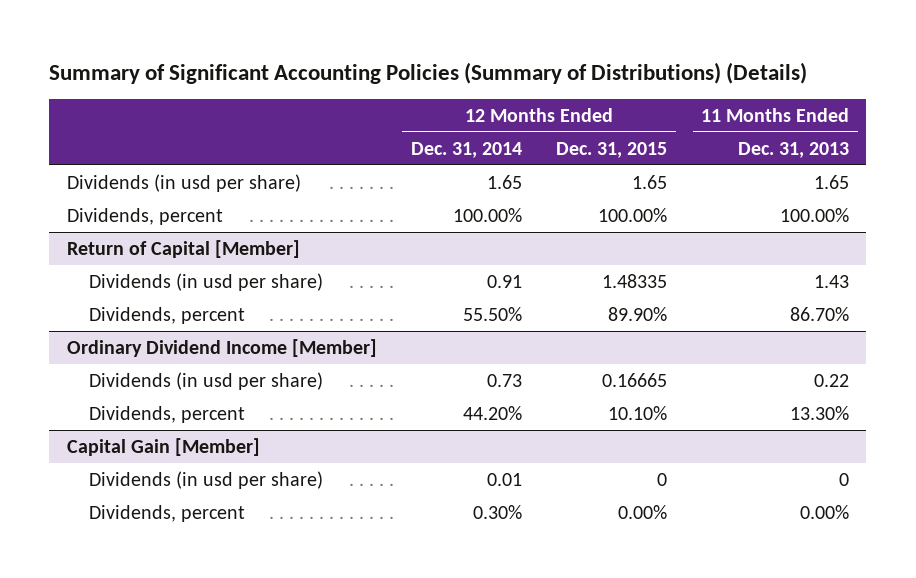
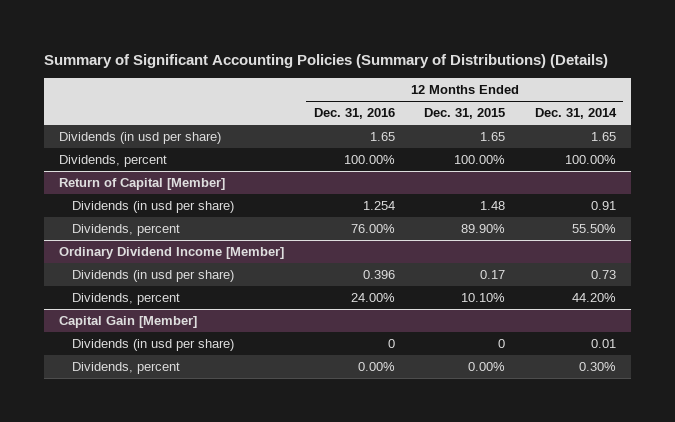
- | 12 Months Ended Dec. 31, 2014 | 12 Months Ended Dec. 31, 2015 | 11 Months Ended Dec. 31, 2013
+ | 12 Months Ended Dec. 31, 2016 | 12 Months Ended Dec. 31, 2015 | 12 Months Ended Dec. 31, 2014
@ Return of Capital [Member]
- Dividends (in usd per share) | 0.91 | 1.48335 | 1.43
+ Dividends (in usd per share) | 1.254 | 1.48 | 0.91
@ Ordinary Dividend Income [Member]
- Dividends (in usd per share) | 0.73 | 0.16665 | 0.22
+ Dividends (in usd per share) | 0.396 | 0.17 | 0.73

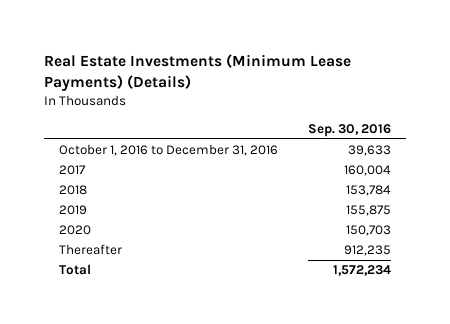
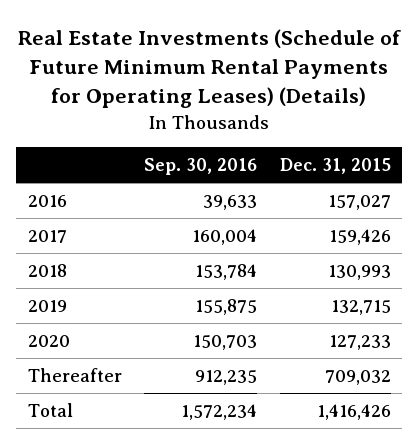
- Real Estate Investments (Minimum Lease Payments) (Details)
+ Real Estate Investments (Schedule of Future Minimum Rental Payments for Operating Leases) (Details)
- | Sep. 30, 2016
+ | Sep. 30, 2016 | Dec. 31, 2015
- October 1, 2016 to December 31, 2016 | 39,633
+ 2016 | 39,633 | 157,027

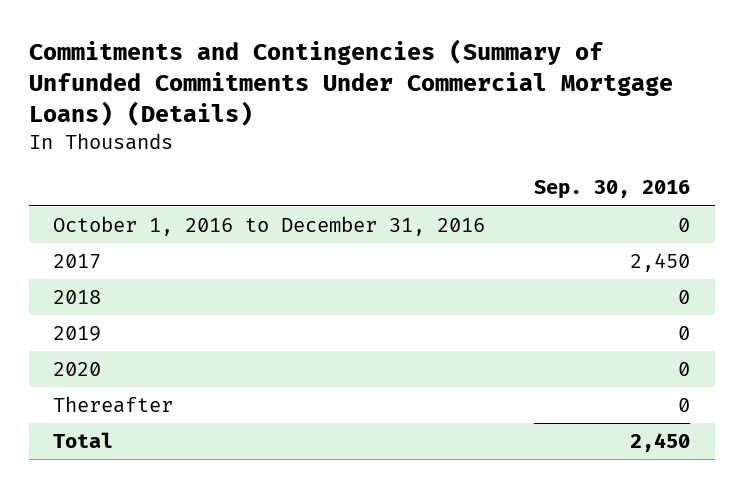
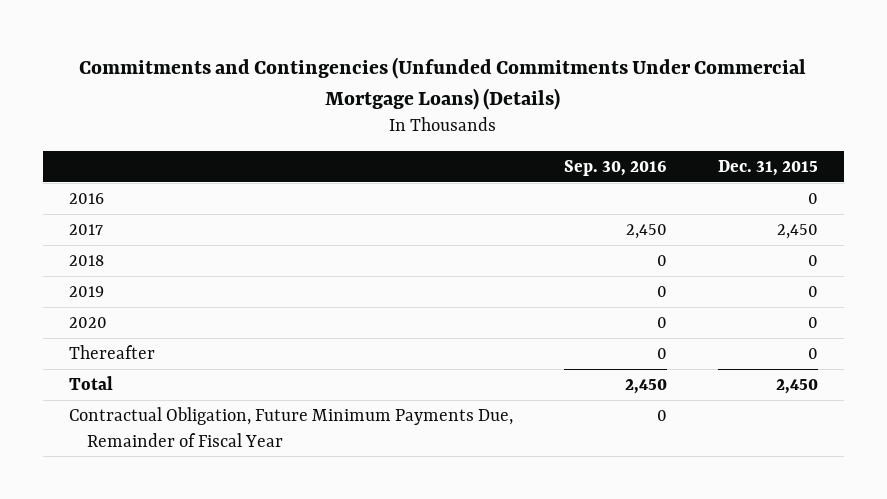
- Commitments and Contingencies (Summary of Unfunded Commitments Under Commercial Mortgage Loans) (Details)
+ Commitments and Contingencies (Unfunded Commitments Under Commercial Mortgage Loans) (Details)
- | Sep. 30, 2016
+ | Sep. 30, 2016 | Dec. 31, 2015
- October 1, 2016 to December 31, 2016 | 0
+ 2016 | | 0
+ Contractual Obligation, Future Minimum Payments Due, Remainder of Fiscal Year | 0 |

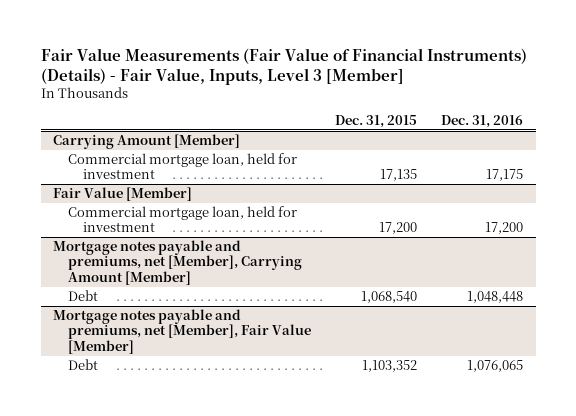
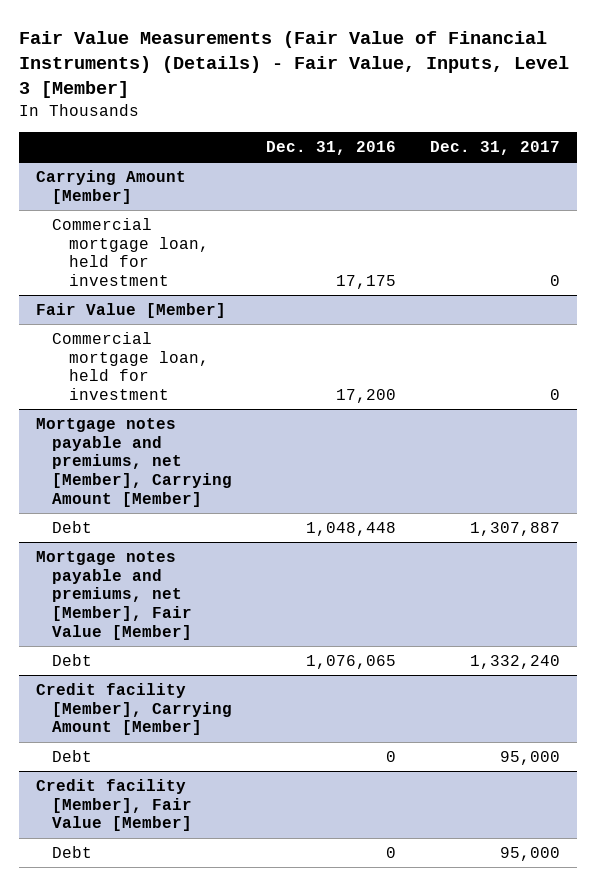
- | Dec. 31, 2015 | Dec. 31, 2016
+ | Dec. 31, 2016 | Dec. 31, 2017
+ Credit facility [Member], Carrying Amount [Member]
+ Debt | 0 | 95,000
+ Credit facility [Member], Fair Value [Member]
+ Debt | 0 | 95,000

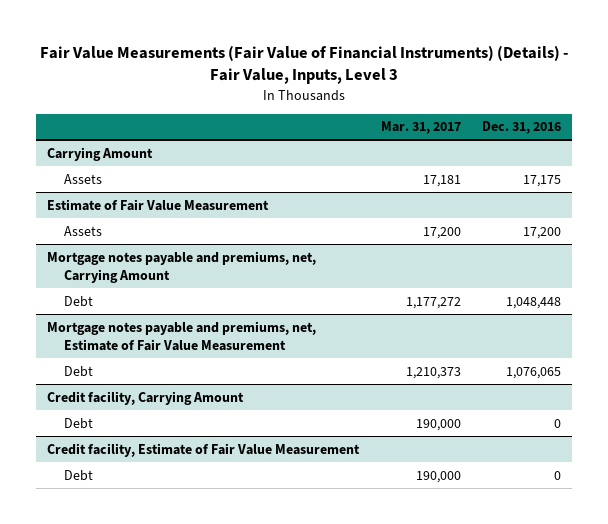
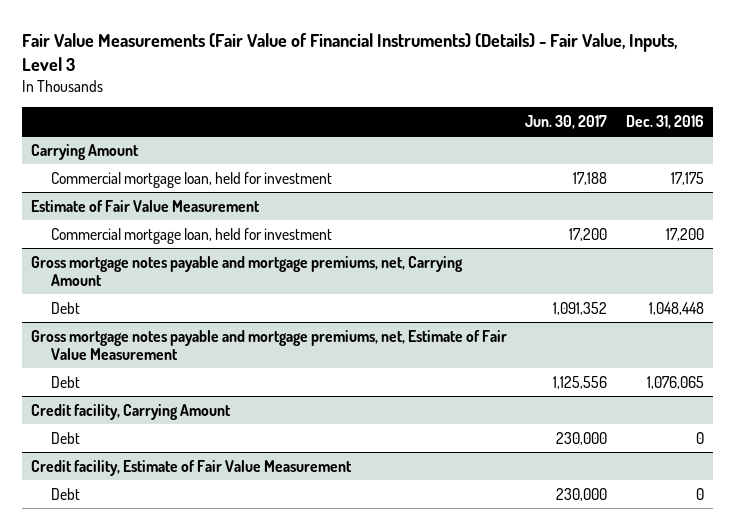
- | Mar. 31, 2017 | Dec. 31, 2016
+ | Jun. 30, 2017 | Dec. 31, 2016
@ Carrying Amount
- Assets | 17,181 | 17,175
+ Commercial mortgage loan, held for investment | 17,188 | 17,175
@ Estimate of Fair Value Measurement
- Assets | 17,200 | 17,200
- Mortgage notes payable and premiums, net, Carrying Amount
@ Estimate of Fair Value Measurement
+ Commercial mortgage loan, held for investment | 17,200 | 17,200
+ Gross mortgage notes payable and mortgage premiums, net, Carrying Amount
- Mortgage notes payable and premiums, net, Estimate of Fair Value Measurement
+ Gross mortgage notes payable and mortgage premiums, net, Estimate of Fair Value Measurement

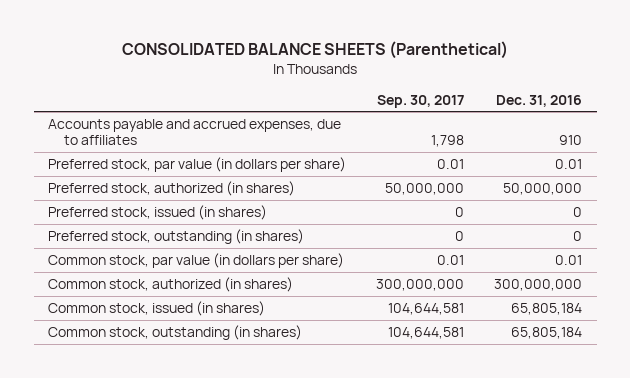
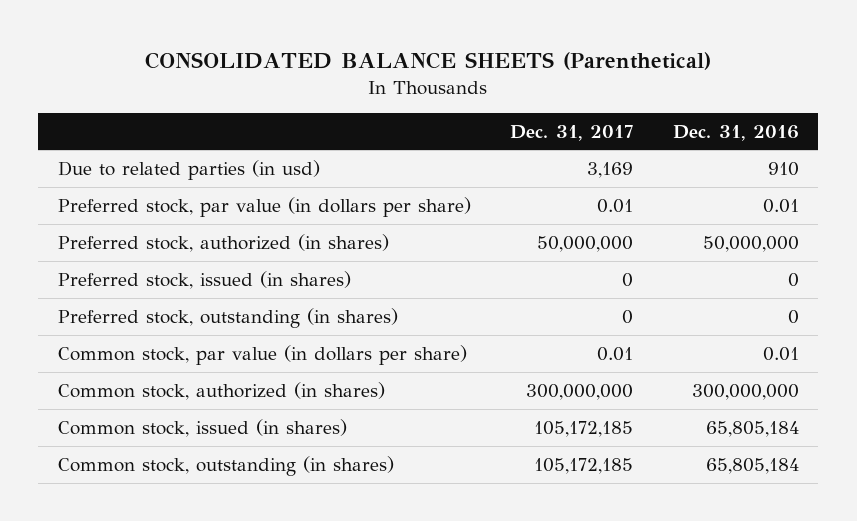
- | Sep. 30, 2017 | Dec. 31, 2016
+ | Dec. 31, 2017 | Dec. 31, 2016
- Accounts payable and accrued expenses, due to affiliates | 1,798 | 910
+ Due to related parties (in usd) | 3,169 | 910

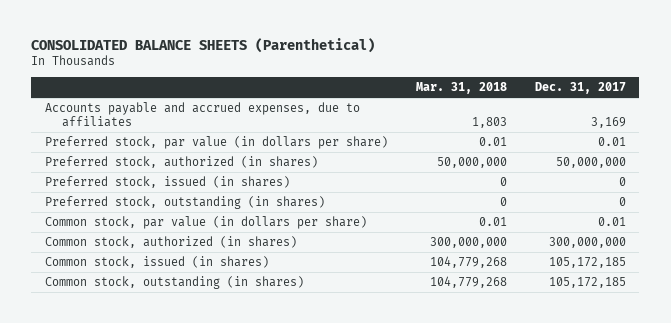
- | Dec. 31, 2017 | Dec. 31, 2016
+ | Mar. 31, 2018 | Dec. 31, 2017
- Due to related parties (in usd) | 3,169 | 910
+ Accounts payable and accrued expenses, due to affiliates | 1,803 | 3,169

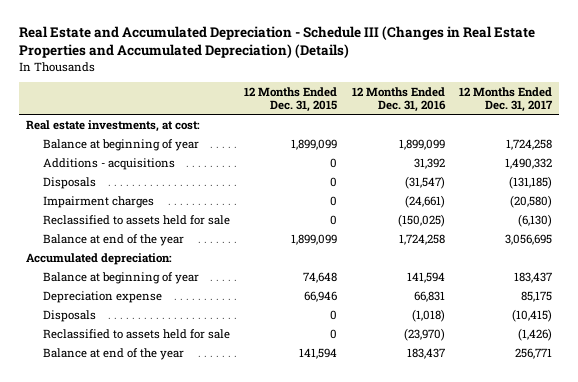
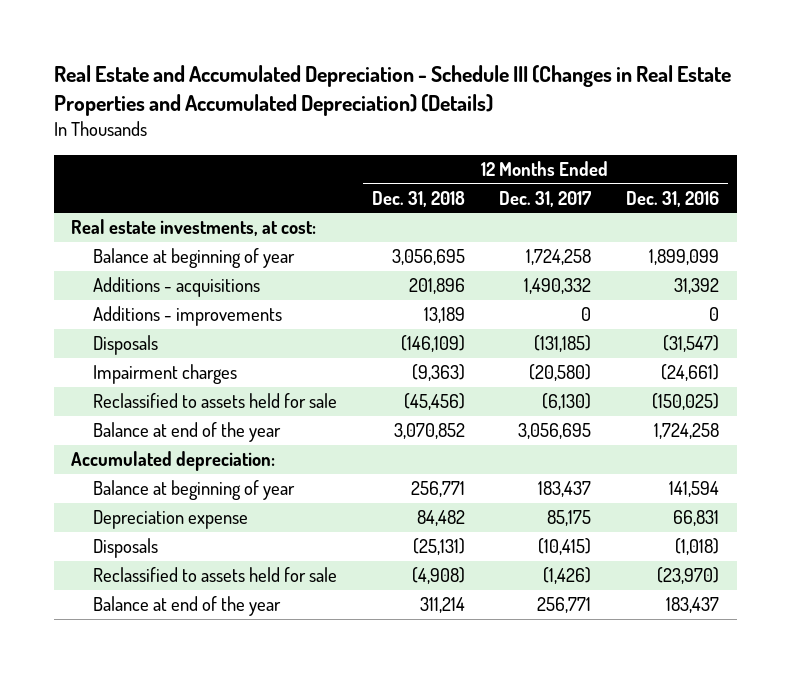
- | 12 Months Ended Dec. 31, 2015 | 12 Months Ended Dec. 31, 2016 | 12 Months Ended Dec. 31, 2017
+ | 12 Months Ended Dec. 31, 2018 | 12 Months Ended Dec. 31, 2017 | 12 Months Ended Dec. 31, 2016
+ Additions - improvements | 13,189 | 0 | 0

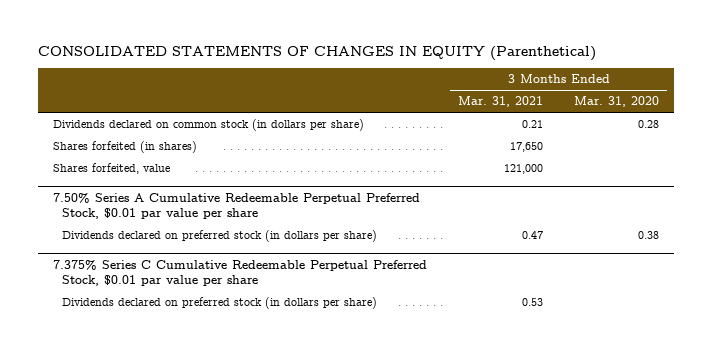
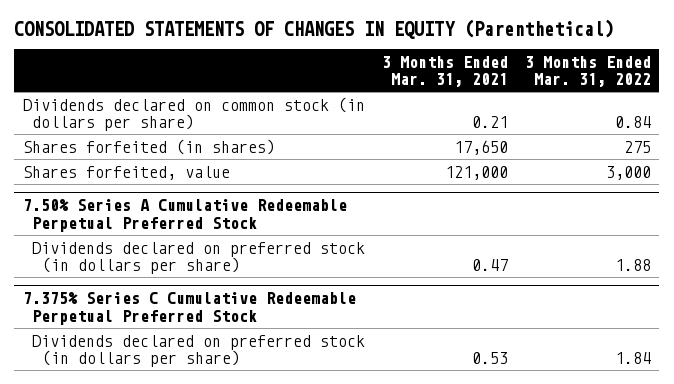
- | 3 Months Ended Mar. 31, 2021 | 3 Months Ended Mar. 31, 2020
+ | 3 Months Ended Mar. 31, 2021 | 3 Months Ended Mar. 31, 2022
- 7.50% Series A Cumulative Redeemable Perpetual Preferred Stock, $0.01 par value per share
+ 7.50% Series A Cumulative Redeemable Perpetual Preferred Stock
- 7.375% Series C Cumulative Redeemable Perpetual Preferred Stock, $0.01 par value per share
+ 7.375% Series C Cumulative Redeemable Perpetual Preferred Stock

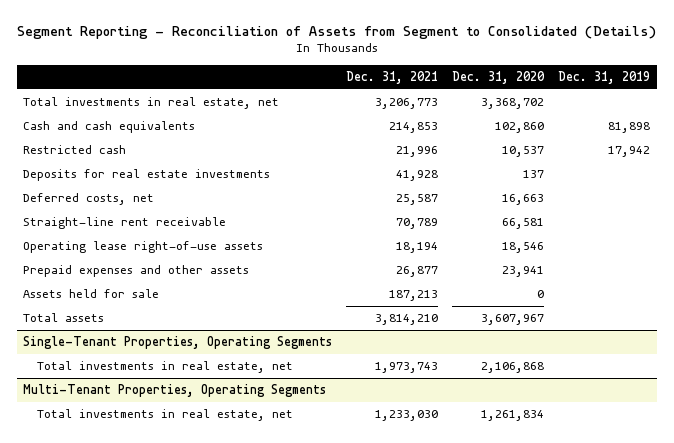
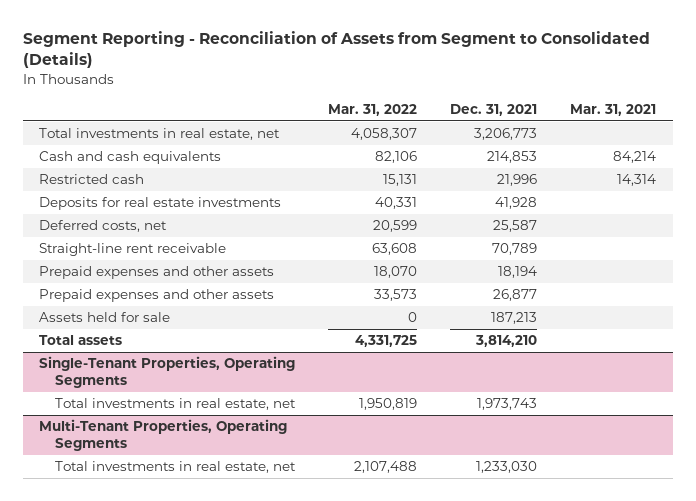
- | Dec. 31, 2021 | Dec. 31, 2020 | Dec. 31, 2019
+ | Mar. 31, 2022 | Dec. 31, 2021 | Mar. 31, 2021
- Operating lease right-of-use assets | 18,194 | 18,546 |
+ Prepaid expenses and other assets | 18,070 | 18,194 |

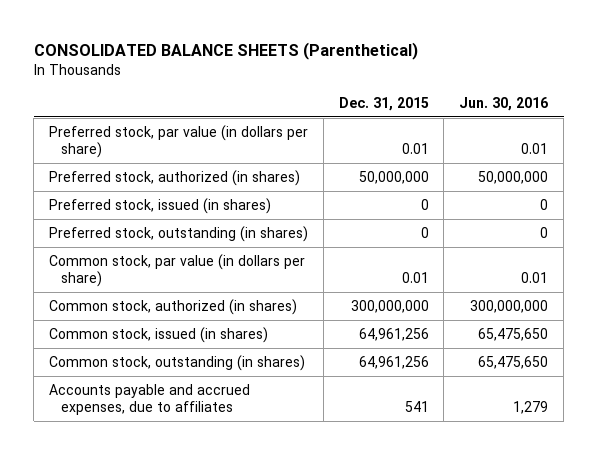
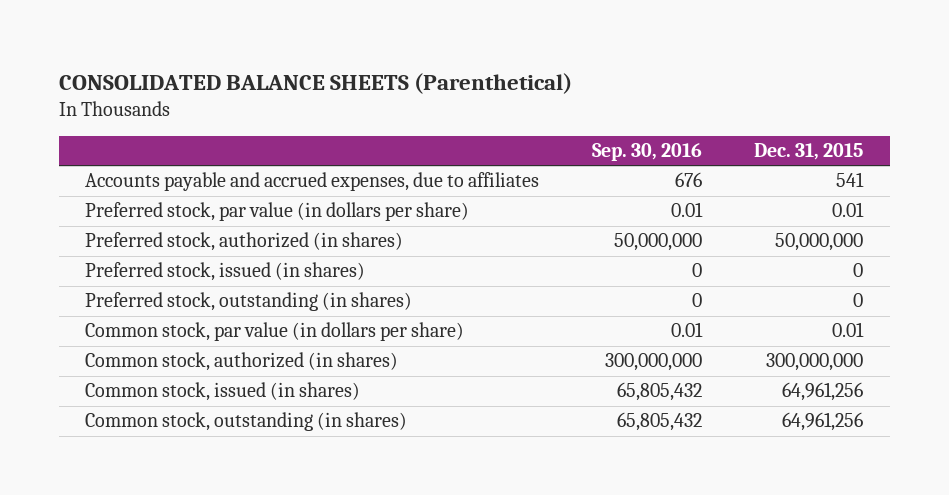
- | Dec. 31, 2015 | Jun. 30, 2016
+ | Sep. 30, 2016 | Dec. 31, 2015
moved up: Accounts payable and accrued expenses, due to affiliates | 676 | 541

